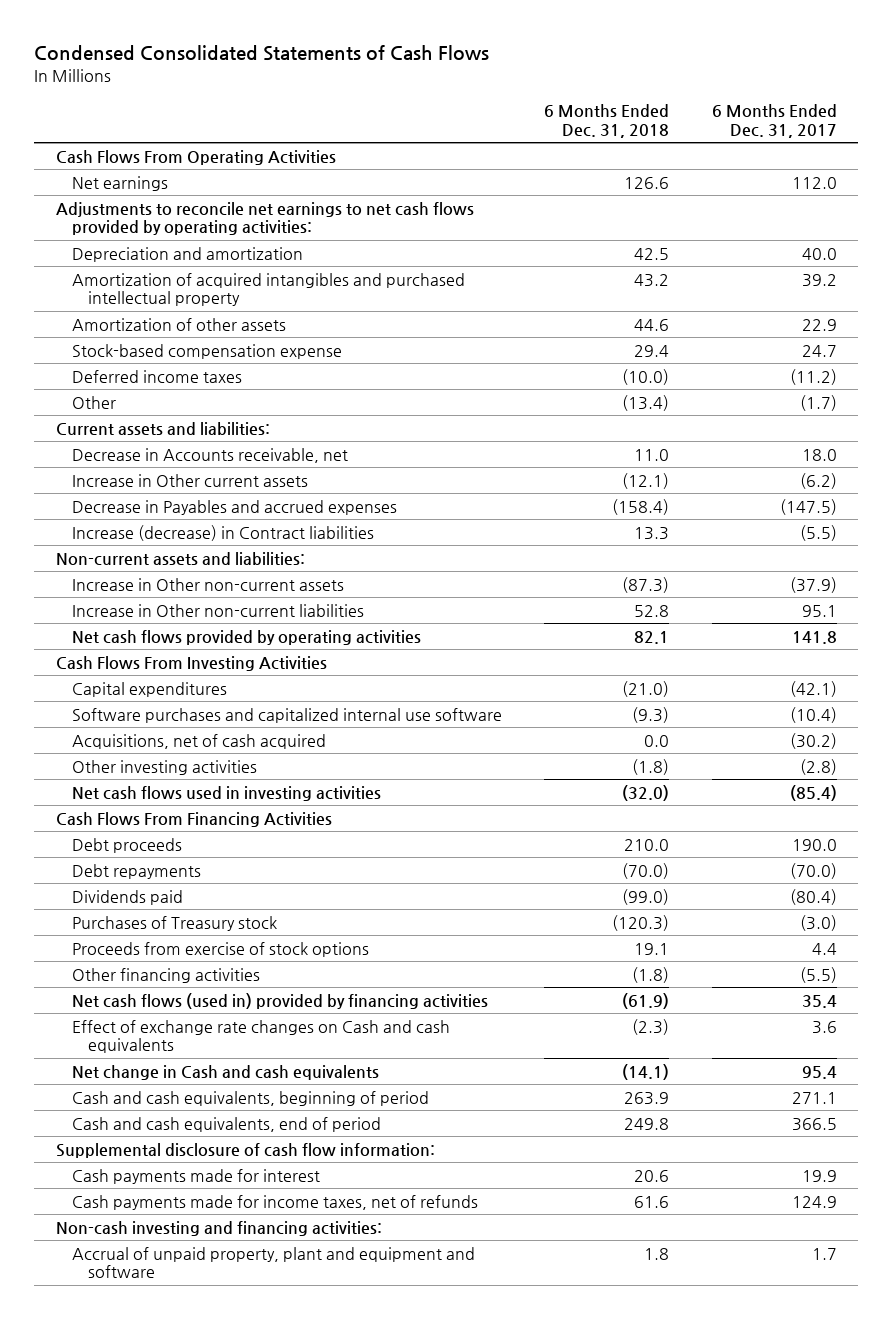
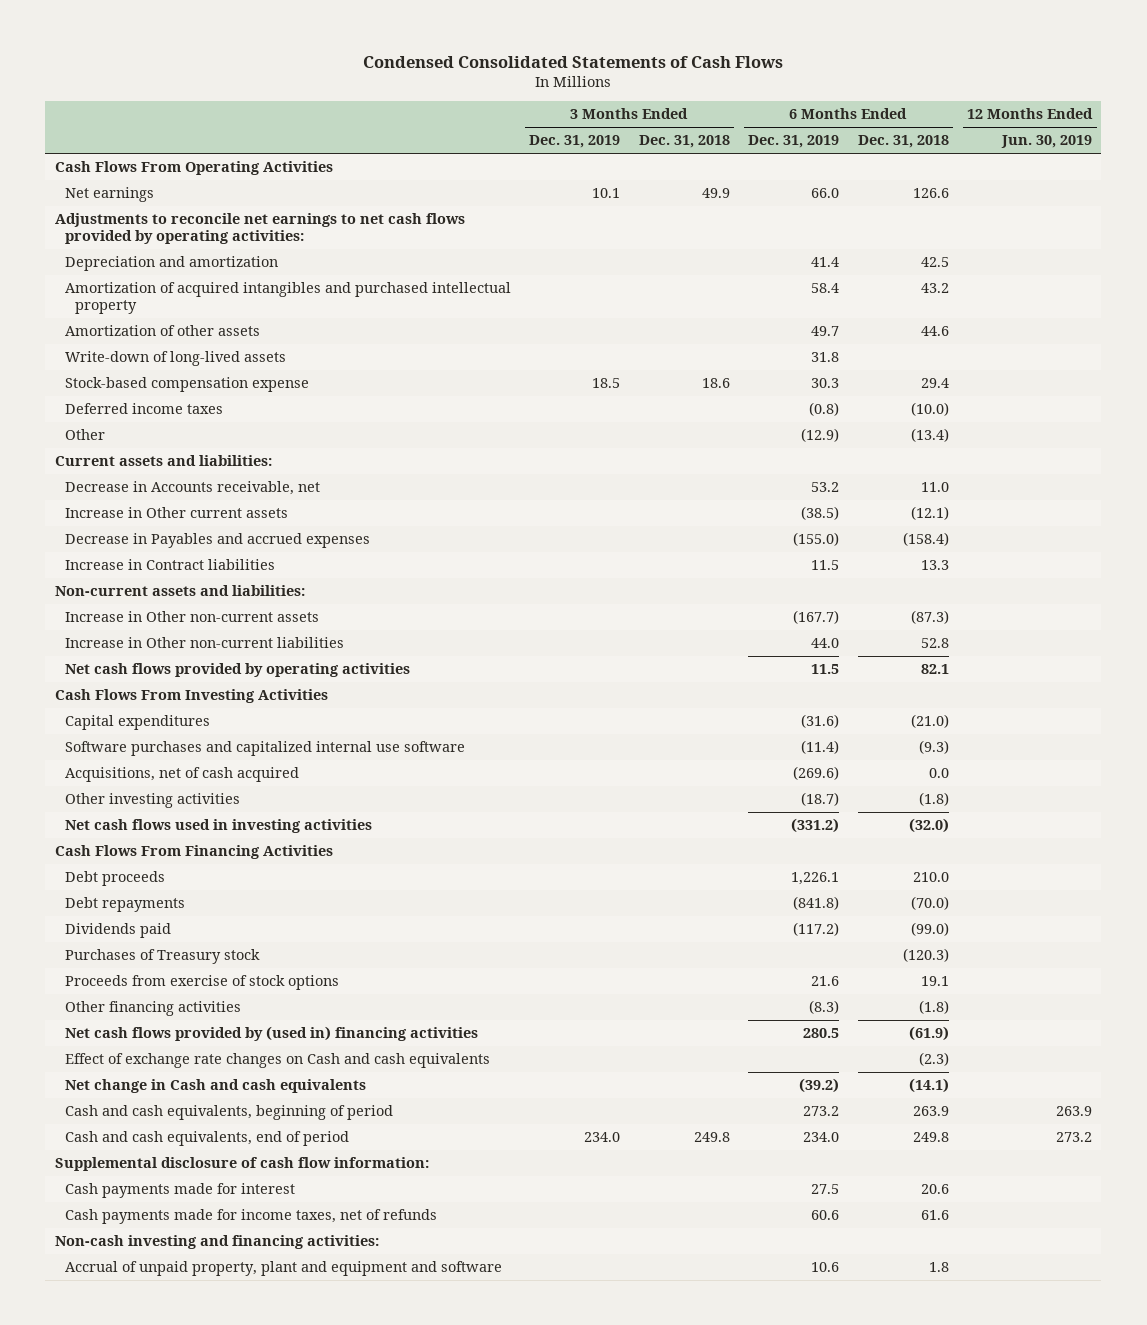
- | 6 Months Ended Dec. 31, 2018 | 6 Months Ended Dec. 31, 2017
+ | 3 Months Ended Dec. 31, 2019 | 3 Months Ended Dec. 31, 2018 | 6 Months Ended Dec. 31, 2019 | 6 Months Ended Dec. 31, 2018 | 12 Months Ended Jun. 30, 2019
+ Write-down of long-lived assets | | | 31.8 | |
- Increase (decrease) in Contract liabilities | 13.3 | (5.5)
+ Increase in Contract liabilities | | | 11.5 | 13.3 |
- Net cash flows (used in) provided by financing activities | (61.9) | 35.4
+ Net cash flows provided by (used in) financing activities | | | 280.5 | (61.9) |

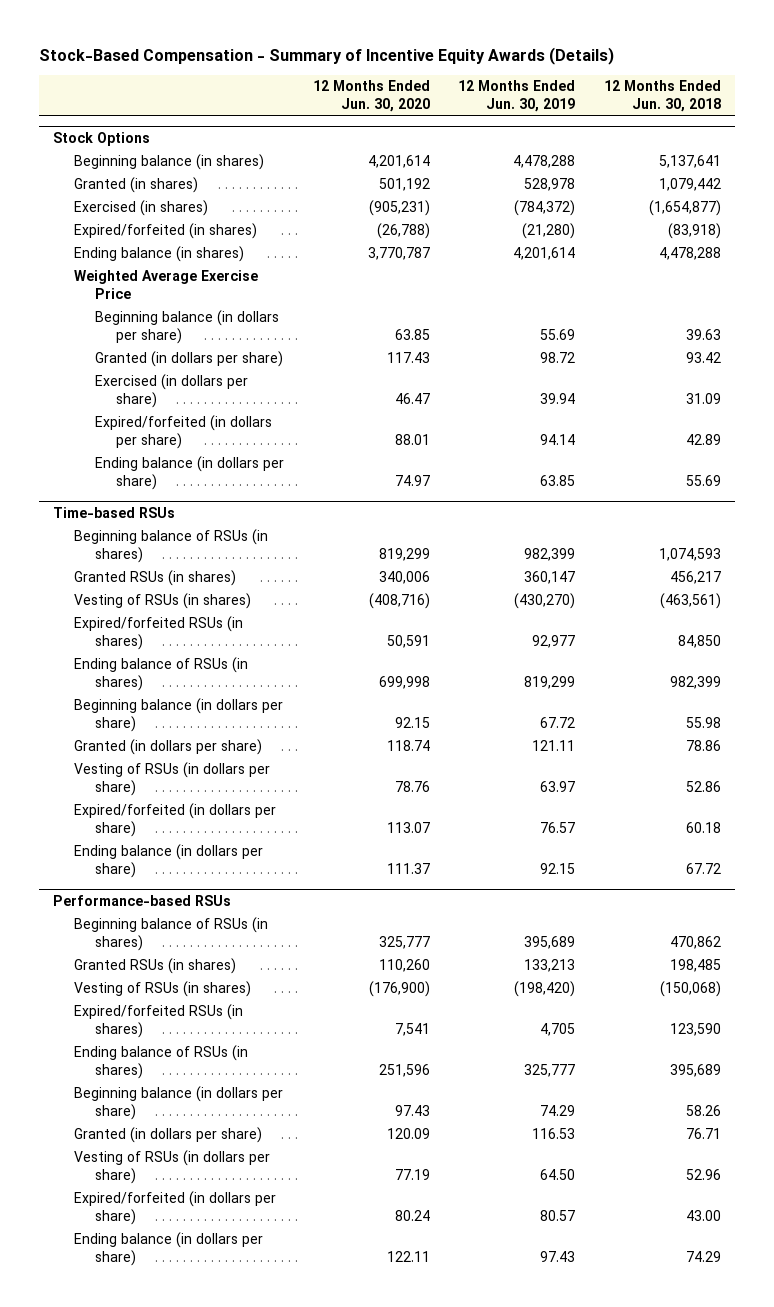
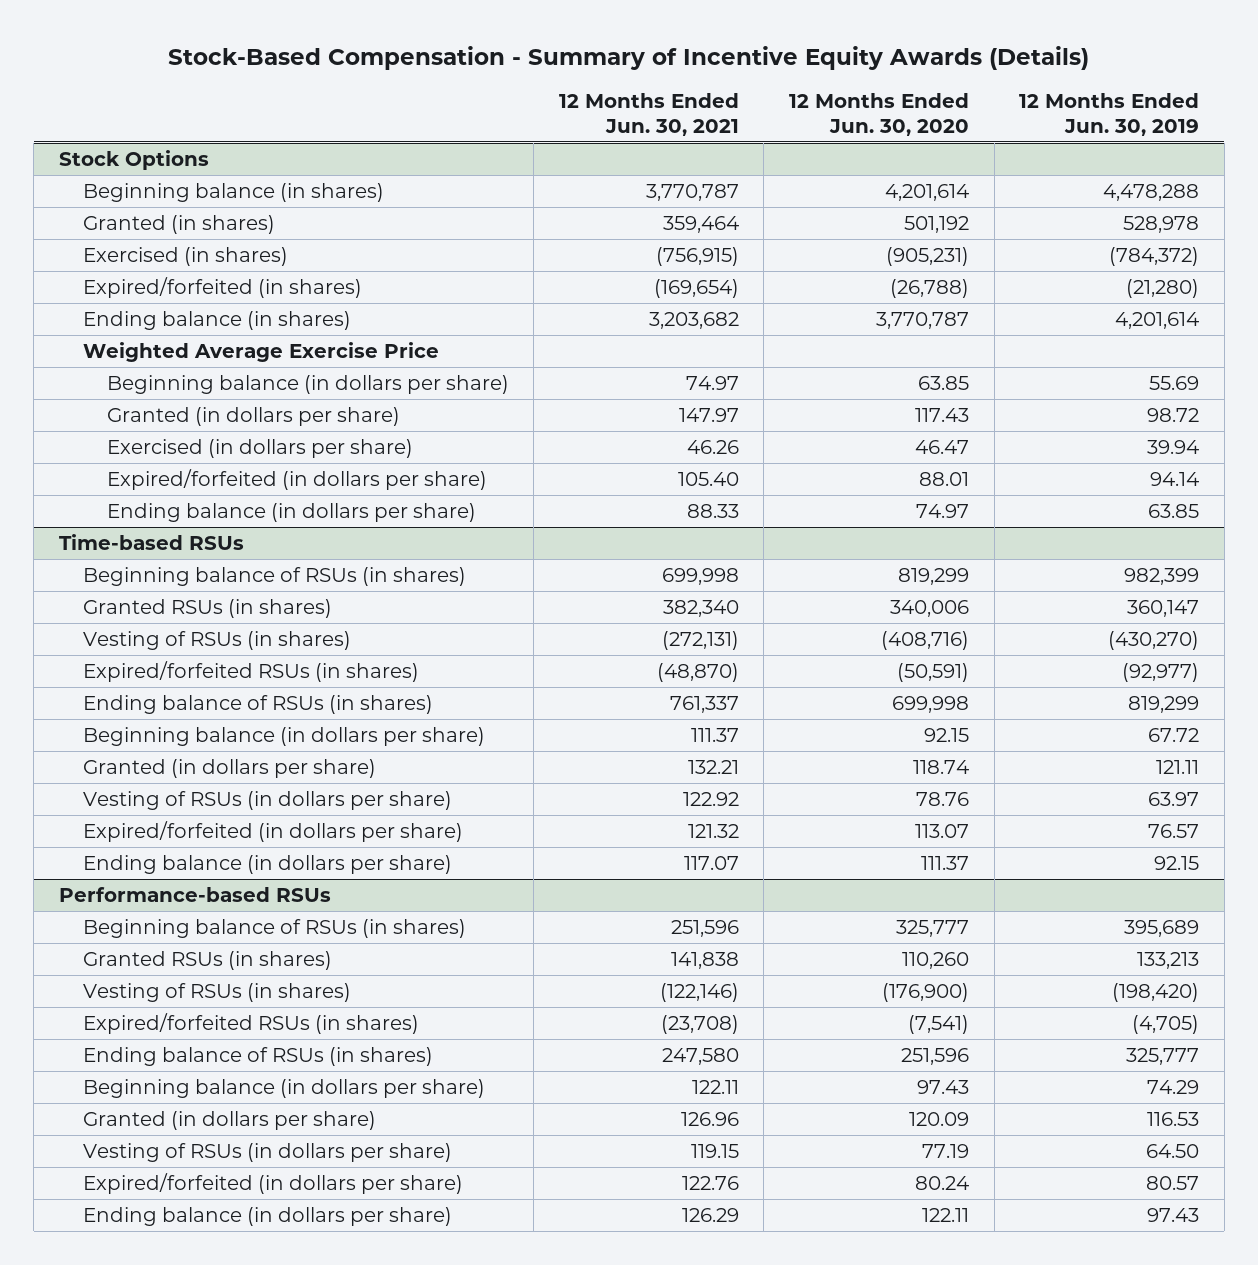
- | 12 Months Ended Jun. 30, 2020 | 12 Months Ended Jun. 30, 2019 | 12 Months Ended Jun. 30, 2018
+ | 12 Months Ended Jun. 30, 2021 | 12 Months Ended Jun. 30, 2020 | 12 Months Ended Jun. 30, 2019
@ Time-based RSUs
- Expired/forfeited RSUs (in shares) | 50,591 | 92,977 | 84,850
+ Expired/forfeited RSUs (in shares) | (48,870) | (50,591) | (92,977)
@ Performance-based RSUs
- Expired/forfeited RSUs (in shares) | 7,541 | 4,705 | 123,590
+ Expired/forfeited RSUs (in shares) | (23,708) | (7,541) | (4,705)

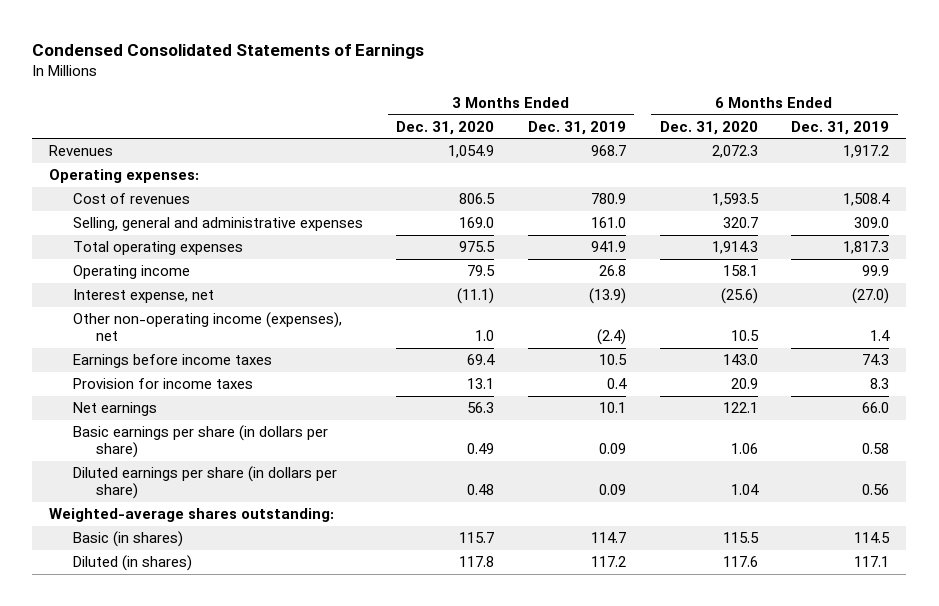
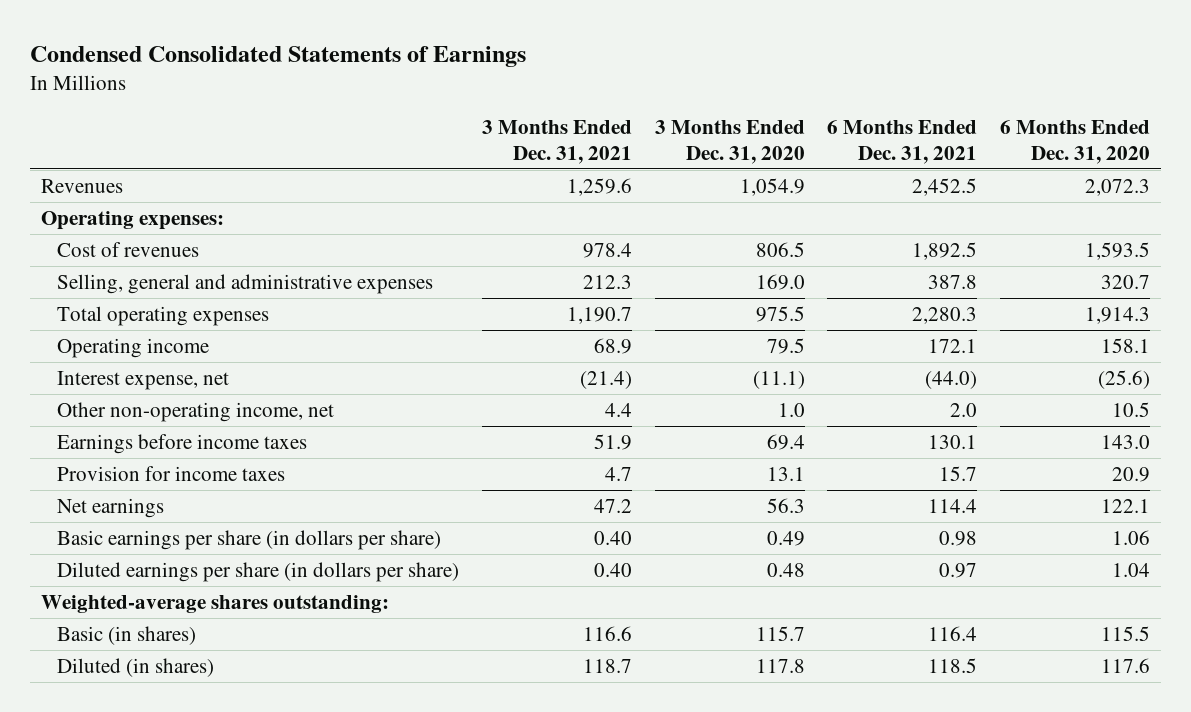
- | 3 Months Ended Dec. 31, 2020 | 3 Months Ended Dec. 31, 2019 | 6 Months Ended Dec. 31, 2020 | 6 Months Ended Dec. 31, 2019
+ | 3 Months Ended Dec. 31, 2021 | 3 Months Ended Dec. 31, 2020 | 6 Months Ended Dec. 31, 2021 | 6 Months Ended Dec. 31, 2020
- Other non-operating income (expenses), net | 1.0 | (2.4) | 10.5 | 1.4
+ Other non-operating income, net | 4.4 | 1.0 | 2.0 | 10.5

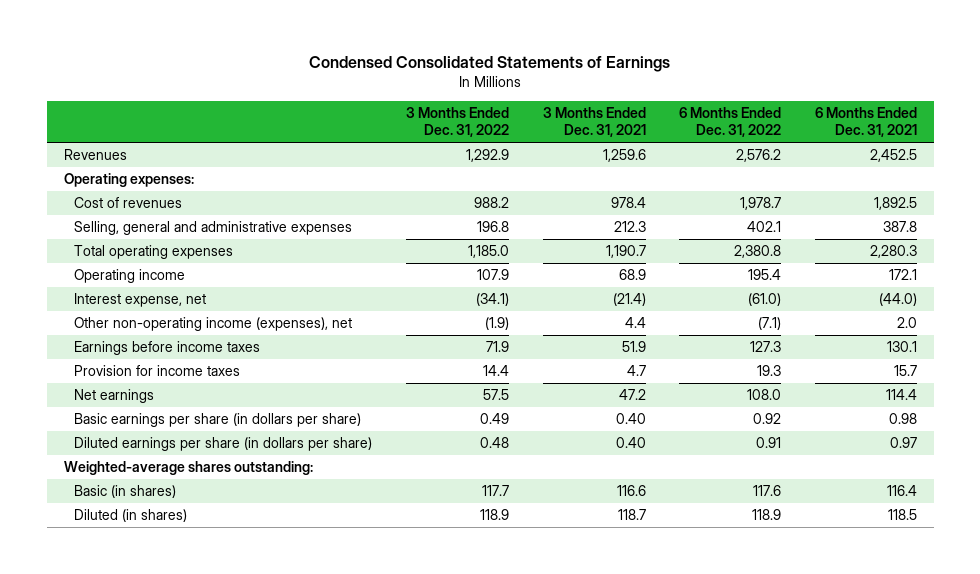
- | 3 Months Ended Dec. 31, 2021 | 3 Months Ended Dec. 31, 2020 | 6 Months Ended Dec. 31, 2021 | 6 Months Ended Dec. 31, 2020
+ | 3 Months Ended Dec. 31, 2022 | 3 Months Ended Dec. 31, 2021 | 6 Months Ended Dec. 31, 2022 | 6 Months Ended Dec. 31, 2021
- Other non-operating income, net | 4.4 | 1.0 | 2.0 | 10.5
+ Other non-operating income (expenses), net | (1.9) | 4.4 | (7.1) | 2.0

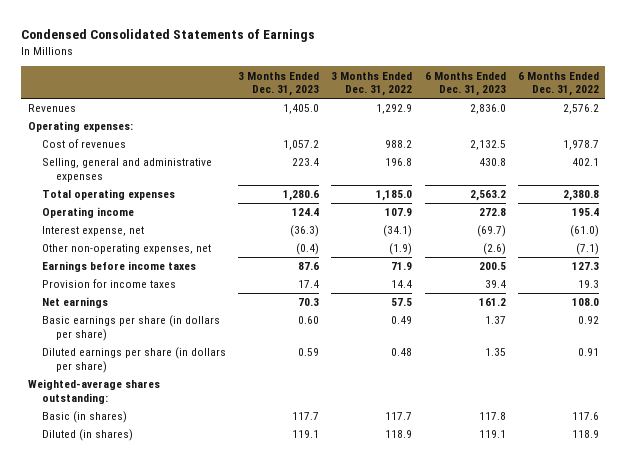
- | 3 Months Ended Dec. 31, 2022 | 3 Months Ended Dec. 31, 2021 | 6 Months Ended Dec. 31, 2022 | 6 Months Ended Dec. 31, 2021
+ | 3 Months Ended Dec. 31, 2023 | 3 Months Ended Dec. 31, 2022 | 6 Months Ended Dec. 31, 2023 | 6 Months Ended Dec. 31, 2022
- Other non-operating income (expenses), net | (1.9) | 4.4 | (7.1) | 2.0
+ Other non-operating expenses, net | (0.4) | (1.9) | (2.6) | (7.1)

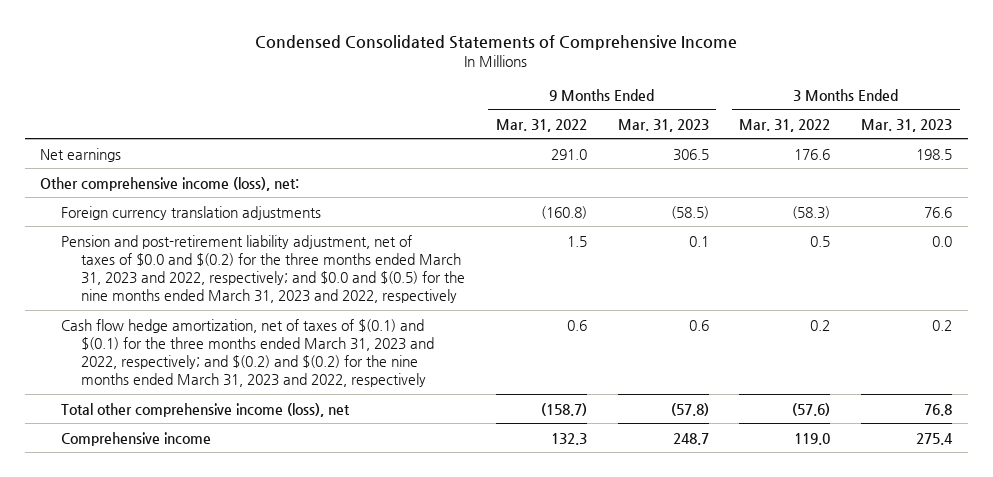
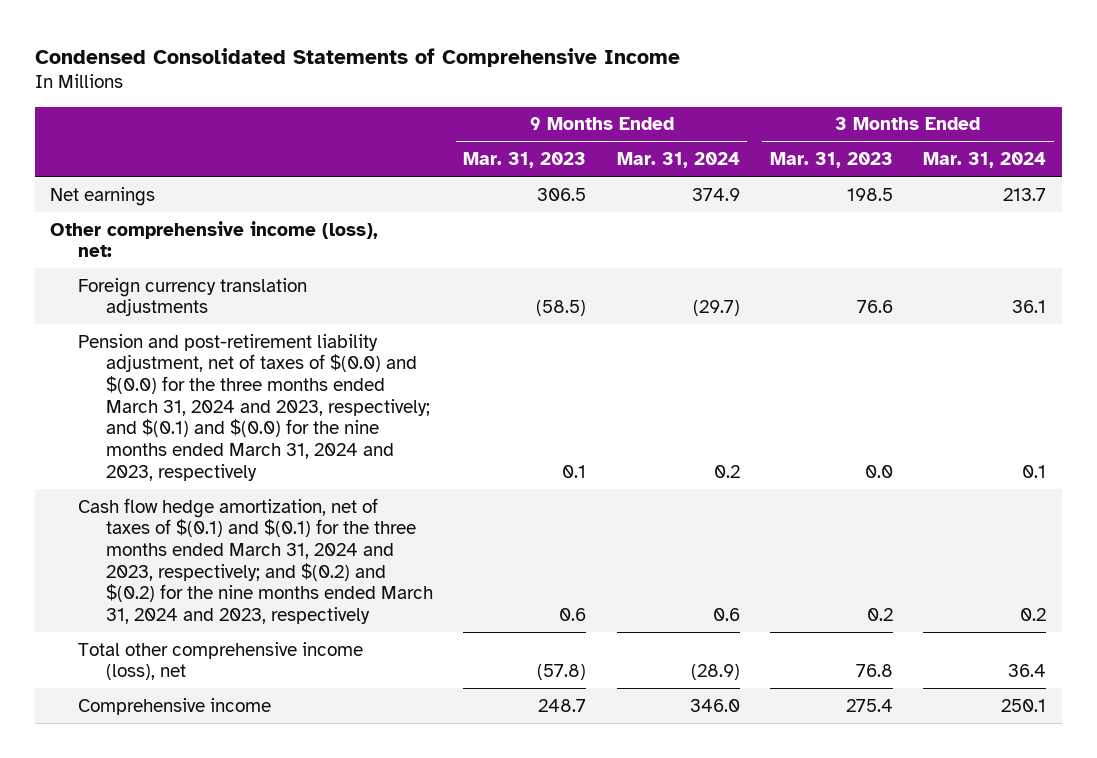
- | 9 Months Ended Mar. 31, 2022 | 9 Months Ended Mar. 31, 2023 | 3 Months Ended Mar. 31, 2022 | 3 Months Ended Mar. 31, 2023
+ | 9 Months Ended Mar. 31, 2023 | 9 Months Ended Mar. 31, 2024 | 3 Months Ended Mar. 31, 2023 | 3 Months Ended Mar. 31, 2024
- Pension and post-retirement liability adjustment, net of taxes of $0.0 and $(0.2) for the three months ended March 31, 2023 and 2022, respectively; and $0.0 and $(0.5) for the nine months ended March 31, 2023 and 2022, respectively | 1.5 | 0.1 | 0.5 | 0.0
- Cash flow hedge amortization, net of taxes of $(0.1) and $(0.1) for the three months ended March 31, 2023 and 2022, respectively; and $(0.2) and $(0.2) for the nine months ended March 31, 2023 and 2022, respectively | 0.6 | 0.6 | 0.2 | 0.2
+ Pension and post-retirement liability adjustment, net of taxes of $(0.0) and $(0.0) for the three months ended March 31, 2024 and 2023, respectively; and $(0.1) and $(0.0) for the nine months ended March 31, 2024 and 2023, respectively | 0.1 | 0.2 | 0.0 | 0.1
+ Cash flow hedge amortization, net of taxes of $(0.1) and $(0.1) for the three months ended March 31, 2024 and 2023, respectively; and $(0.2) and $(0.2) for the nine months ended March 31, 2024 and 2023, respectively | 0.6 | 0.6 | 0.2 | 0.2

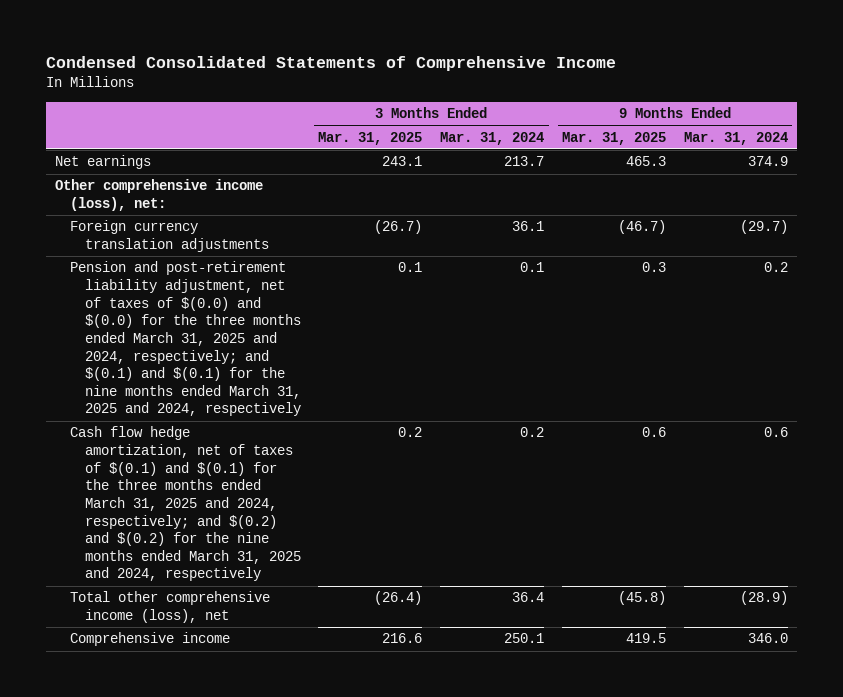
- | 9 Months Ended Mar. 31, 2023 | 9 Months Ended Mar. 31, 2024 | 3 Months Ended Mar. 31, 2023 | 3 Months Ended Mar. 31, 2024
+ | 3 Months Ended Mar. 31, 2025 | 3 Months Ended Mar. 31, 2024 | 9 Months Ended Mar. 31, 2025 | 9 Months Ended Mar. 31, 2024
- Pension and post-retirement liability adjustment, net of taxes of $(0.0) and $(0.0) for the three months ended March 31, 2024 and 2023, respectively; and $(0.1) and $(0.0) for the nine months ended March 31, 2024 and 2023, respectively | 0.1 | 0.2 | 0.0 | 0.1
- Cash flow hedge amortization, net of taxes of $(0.1) and $(0.1) for the three months ended March 31, 2024 and 2023, respectively; and $(0.2) and $(0.2) for the nine months ended March 31, 2024 and 2023, respectively | 0.6 | 0.6 | 0.2 | 0.2
+ Pension and post-retirement liability adjustment, net of taxes of $(0.0) and $(0.0) for the three months ended March 31, 2025 and 2024, respectively; and $(0.1) and $(0.1) for the nine months ended March 31, 2025 and 2024, respectively | 0.1 | 0.1 | 0.3 | 0.2
+ Cash flow hedge amortization, net of taxes of $(0.1) and $(0.1) for the three months ended March 31, 2025 and 2024, respectively; and $(0.2) and $(0.2) for the nine months ended March 31, 2025 and 2024, respectively | 0.2 | 0.2 | 0.6 | 0.6

